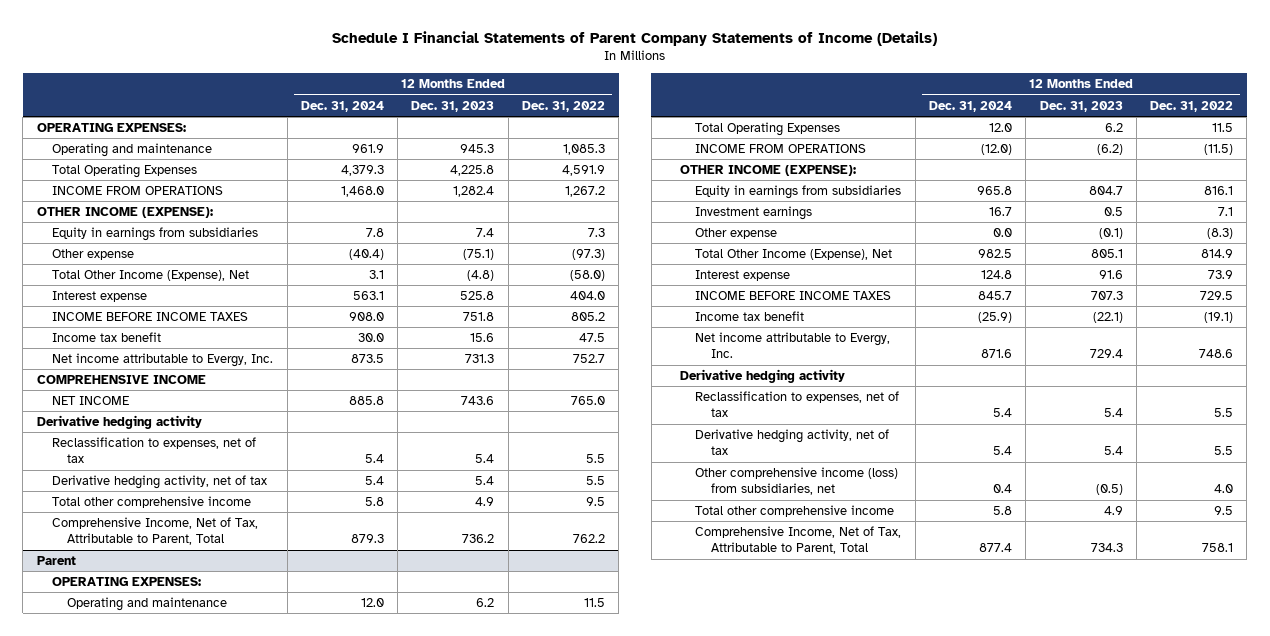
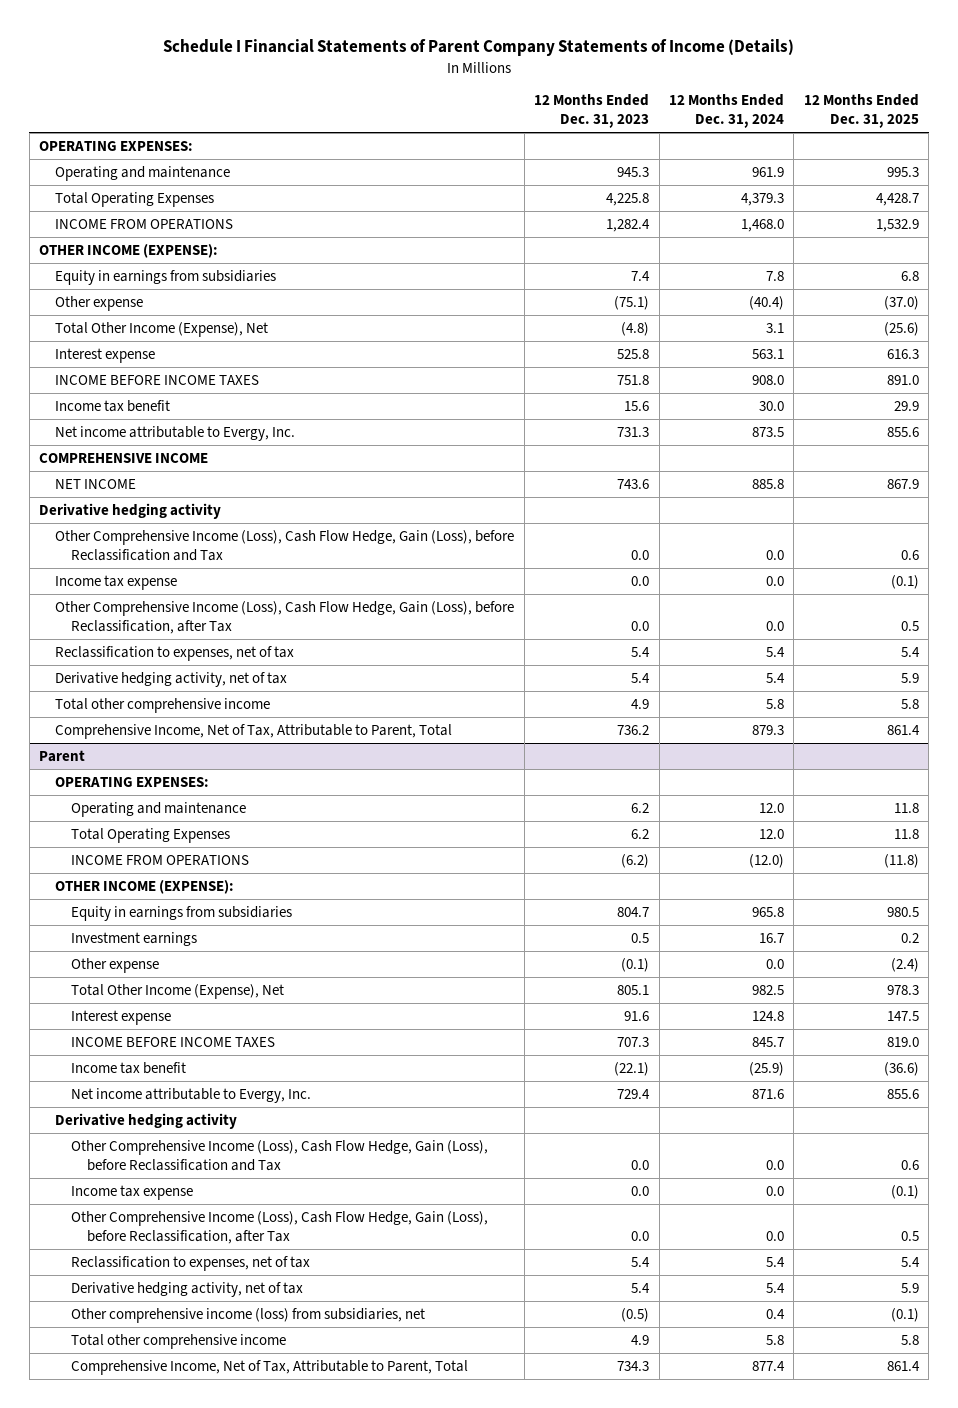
- | 12 Months Ended Dec. 31, 2024 | 12 Months Ended Dec. 31, 2023 | 12 Months Ended Dec. 31, 2022
+ | 12 Months Ended Dec. 31, 2023 | 12 Months Ended Dec. 31, 2024 | 12 Months Ended Dec. 31, 2025
+ Other Comprehensive Income (Loss), Cash Flow Hedge, Gain (Loss), before Reclassification and Tax | 0.0 | 0.0 | 0.6
+ Income tax expense | 0.0 | 0.0 | (0.1)
+ Other Comprehensive Income (Loss), Cash Flow Hedge, Gain (Loss), before Reclassification, after Tax | 0.0 | 0.0 | 0.5
@ Parent
+ Other Comprehensive Income (Loss), Cash Flow Hedge, Gain (Loss), before Reclassification and Tax | 0.0 | 0.0 | 0.6
+ Income tax expense | 0.0 | 0.0 | (0.1)
+ Other Comprehensive Income (Loss), Cash Flow Hedge, Gain (Loss), before Reclassification, after Tax | 0.0 | 0.0 | 0.5

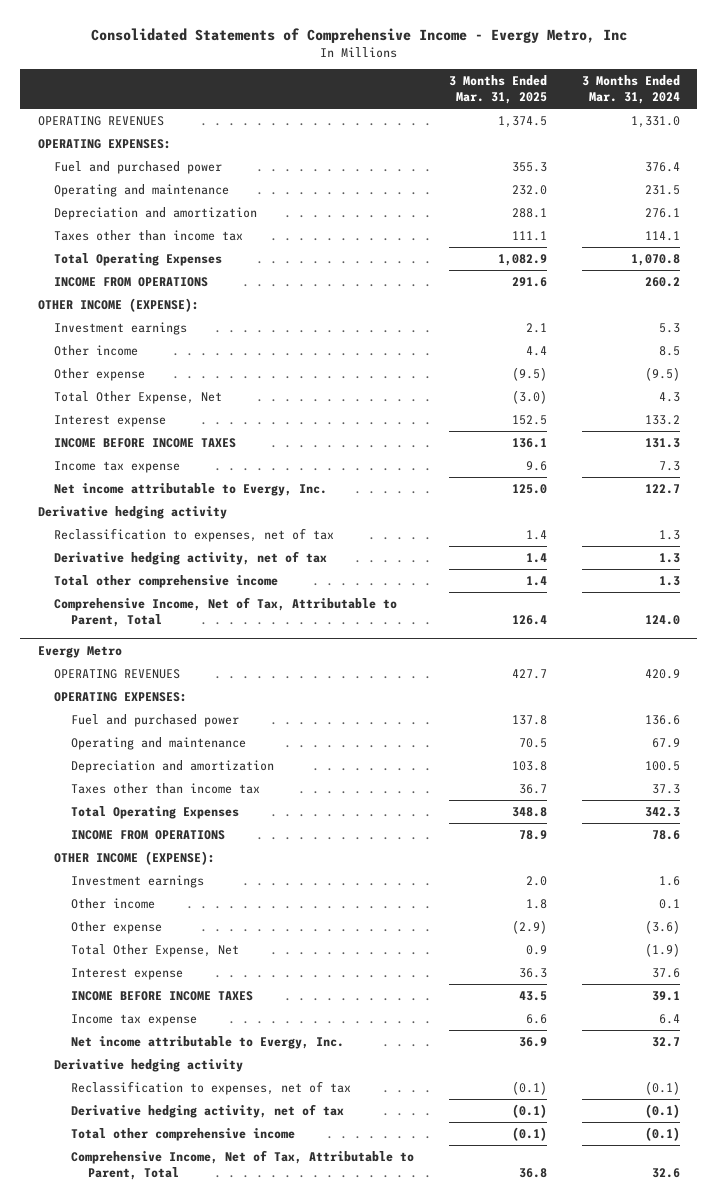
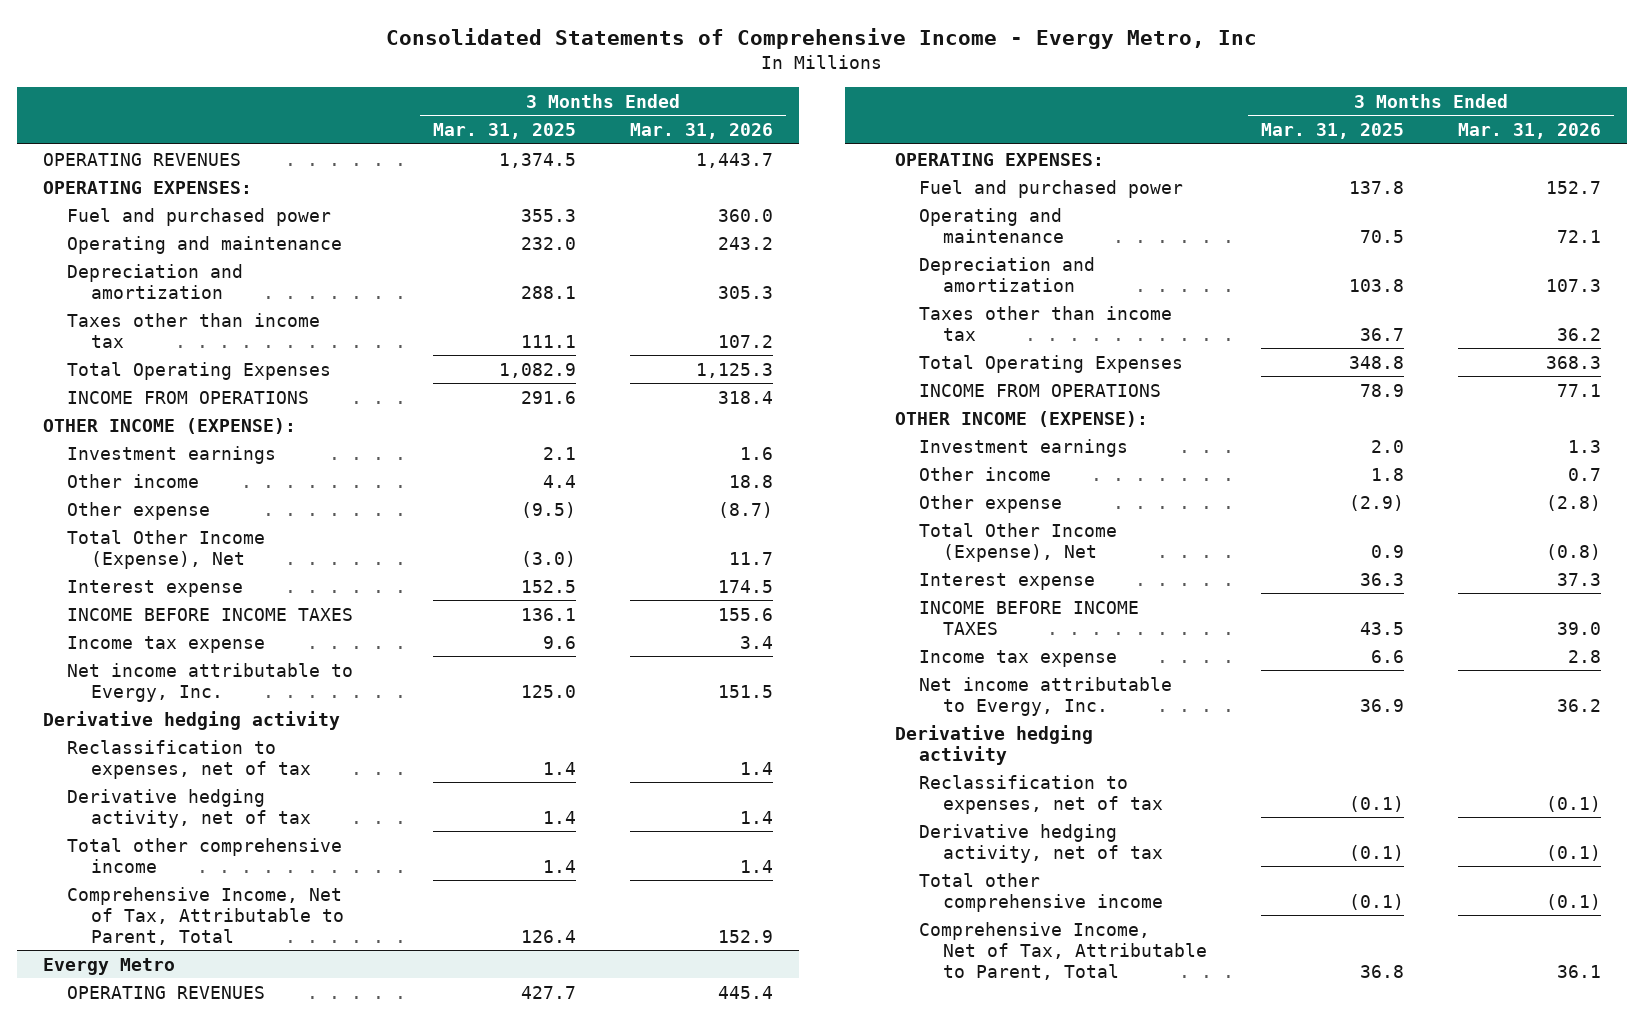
- | 3 Months Ended Mar. 31, 2025 | 3 Months Ended Mar. 31, 2024
+ | 3 Months Ended Mar. 31, 2025 | 3 Months Ended Mar. 31, 2026
- Total Other Expense, Net | (3.0) | 4.3
+ Total Other Income (Expense), Net | (3.0) | 11.7
@ Evergy Metro
- Total Other Expense, Net | 0.9 | (1.9)
+ Total Other Income (Expense), Net | 0.9 | (0.8)

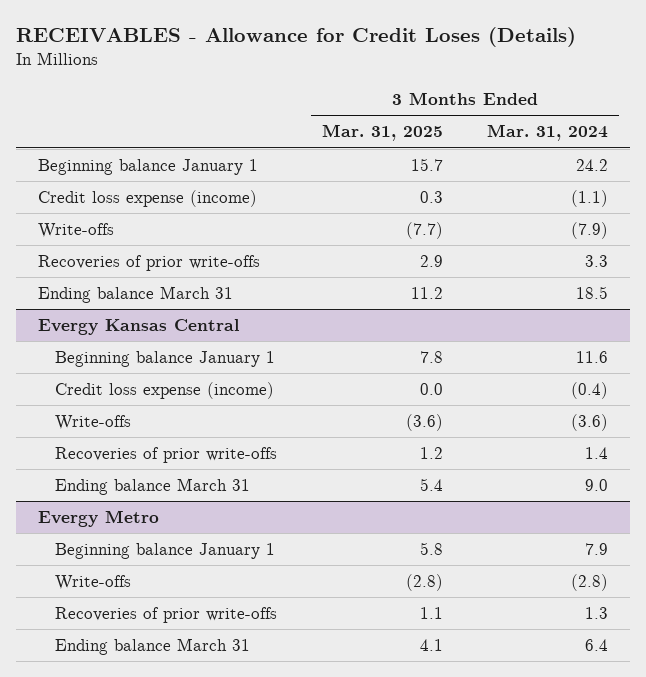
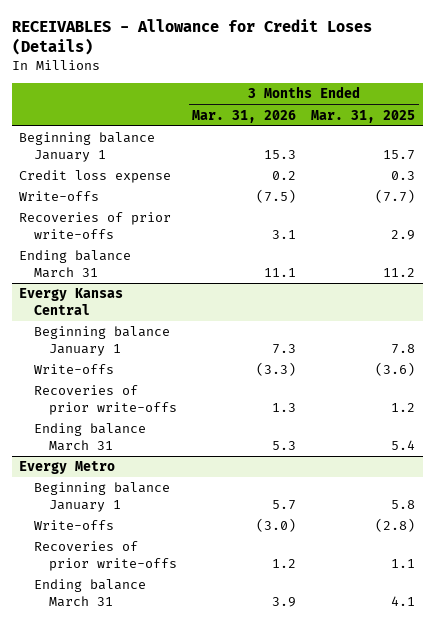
- | 3 Months Ended Mar. 31, 2025 | 3 Months Ended Mar. 31, 2024
+ | 3 Months Ended Mar. 31, 2026 | 3 Months Ended Mar. 31, 2025
- Credit loss expense (income) | 0.3 | (1.1)
+ Credit loss expense | 0.2 | 0.3
@ Evergy Kansas Central
- Credit loss expense (income) | 0.0 | (0.4)

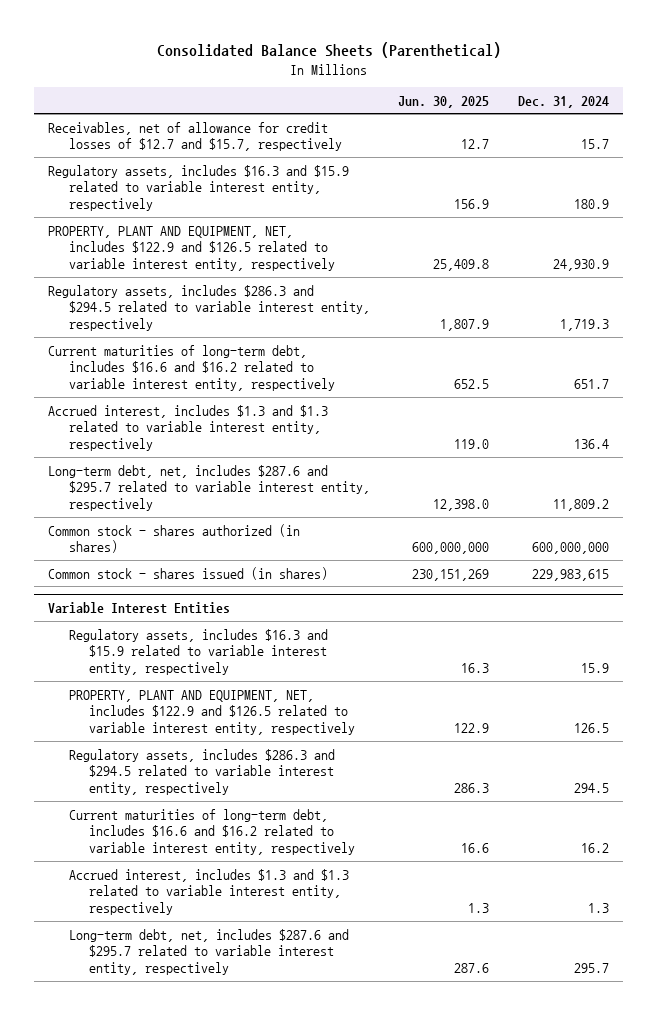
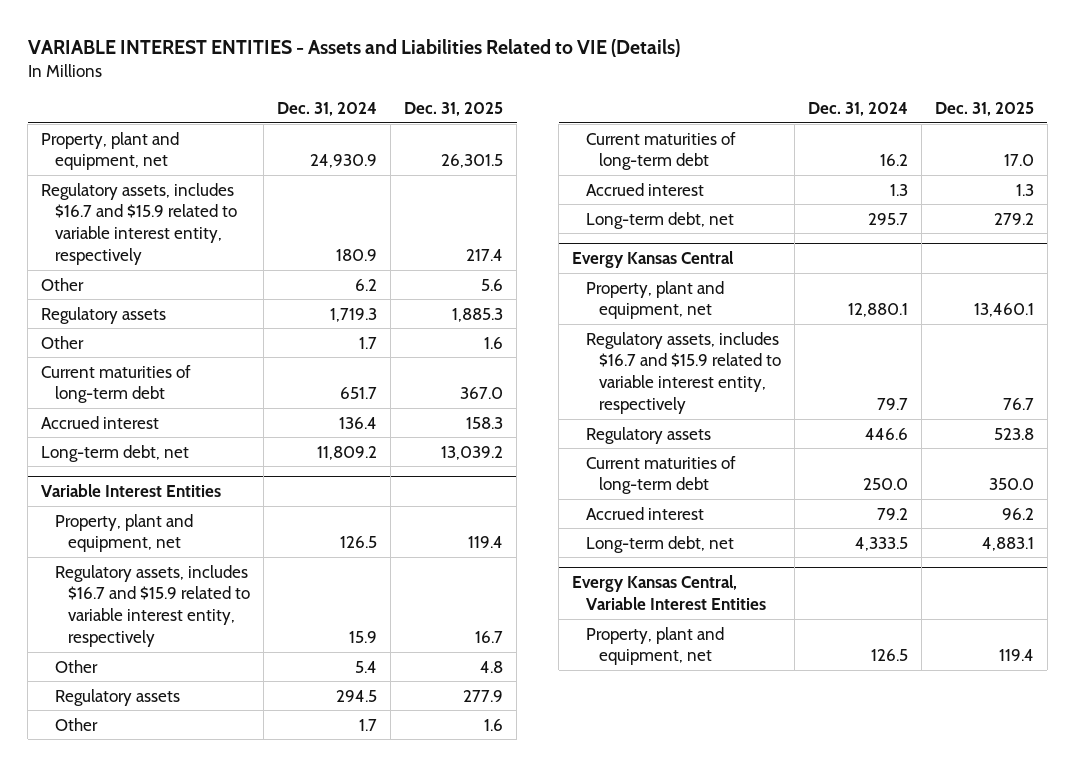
- Consolidated Balance Sheets (Parenthetical)
+ VARIABLE INTEREST ENTITIES - Assets and Liabilities Related to VIE (Details)
- | Jun. 30, 2025 | Dec. 31, 2024
+ | Dec. 31, 2024 | Dec. 31, 2025
- Receivables, net of allowance for credit losses of $12.7 and $15.7, respectively | 12.7 | 15.7
- Regulatory assets, includes $16.3 and $15.9 related to variable interest entity, respectively | 156.9 | 180.9
- PROPERTY, PLANT AND EQUIPMENT, NET, includes $122.9 and $126.5 related to variable interest entity, respectively | 25,409.8 | 24,930.9
- Regulatory assets, includes $286.3 and $294.5 related to variable interest entity, respectively | 1,807.9 | 1,719.3
- Current maturities of long-term debt, includes $16.6 and $16.2 related to variable interest entity, respectively | 652.5 | 651.7
- Accrued interest, includes $1.3 and $1.3 related to variable interest entity, respectively | 119.0 | 136.4
- Long-term debt, net, includes $287.6 and $295.7 related to variable interest entity, respectively | 12,398.0 | 11,809.2
- Common stock - shares authorized (in shares) | 600,000,000 | 600,000,000
- Common stock - shares issued (in shares) | 230,151,269 | 229,983,615
+ Property, plant and equipment, net | 24,930.9 | 26,301.5
+ Regulatory assets, includes $16.7 and $15.9 related to variable interest entity, respectively | 180.9 | 217.4
+ Other | 6.2 | 5.6
+ Regulatory assets | 1,719.3 | 1,885.3
+ Other | 1.7 | 1.6
+ Current maturities of long-term debt | 651.7 | 367.0
+ Accrued interest | 136.4 | 158.3
+ Long-term debt, net | 11,809.2 | 13,039.2
@ Variable Interest Entities
- Regulatory assets, includes $16.3 and $15.9 related to variable interest entity, respectively | 16.3 | 15.9
- PROPERTY, PLANT AND EQUIPMENT, NET, includes $122.9 and $126.5 related to variable interest entity, respectively | 122.9 | 126.5
- Regulatory assets, includes $286.3 and $294.5 related to variable interest entity, respectively | 286.3 | 294.5
- Current maturities of long-term debt, includes $16.6 and $16.2 related to variable interest entity, respectively | 16.6 | 16.2
- Accrued interest, includes $1.3 and $1.3 related to variable interest entity, respectively | 1.3 | 1.3
- Long-term debt, net, includes $287.6 and $295.7 related to variable interest entity, respectively | 287.6 | 295.7
+ Property, plant and equipment, net | 126.5 | 119.4
+ Regulatory assets, includes $16.7 and $15.9 related to variable interest entity, respectively | 15.9 | 16.7
+ Other | 5.4 | 4.8
+ Regulatory assets | 294.5 | 277.9
+ Other | 1.7 | 1.6
+ Current maturities of long-term debt | 16.2 | 17.0
+ Accrued interest | 1.3 | 1.3
+ Long-term debt, net | 295.7 | 279.2
+ Evergy Kansas Central
+ Property, plant and equipment, net | 12,880.1 | 13,460.1
+ Regulatory assets, includes $16.7 and $15.9 related to variable interest entity, respectively | 79.7 | 76.7
+ Regulatory assets | 446.6 | 523.8
+ Current maturities of long-term debt | 250.0 | 350.0
+ Accrued interest | 79.2 | 96.2
+ Long-term debt, net | 4,333.5 | 4,883.1
+ Evergy Kansas Central, Variable Interest Entities
+ Property, plant and equipment, net | 126.5 | 119.4

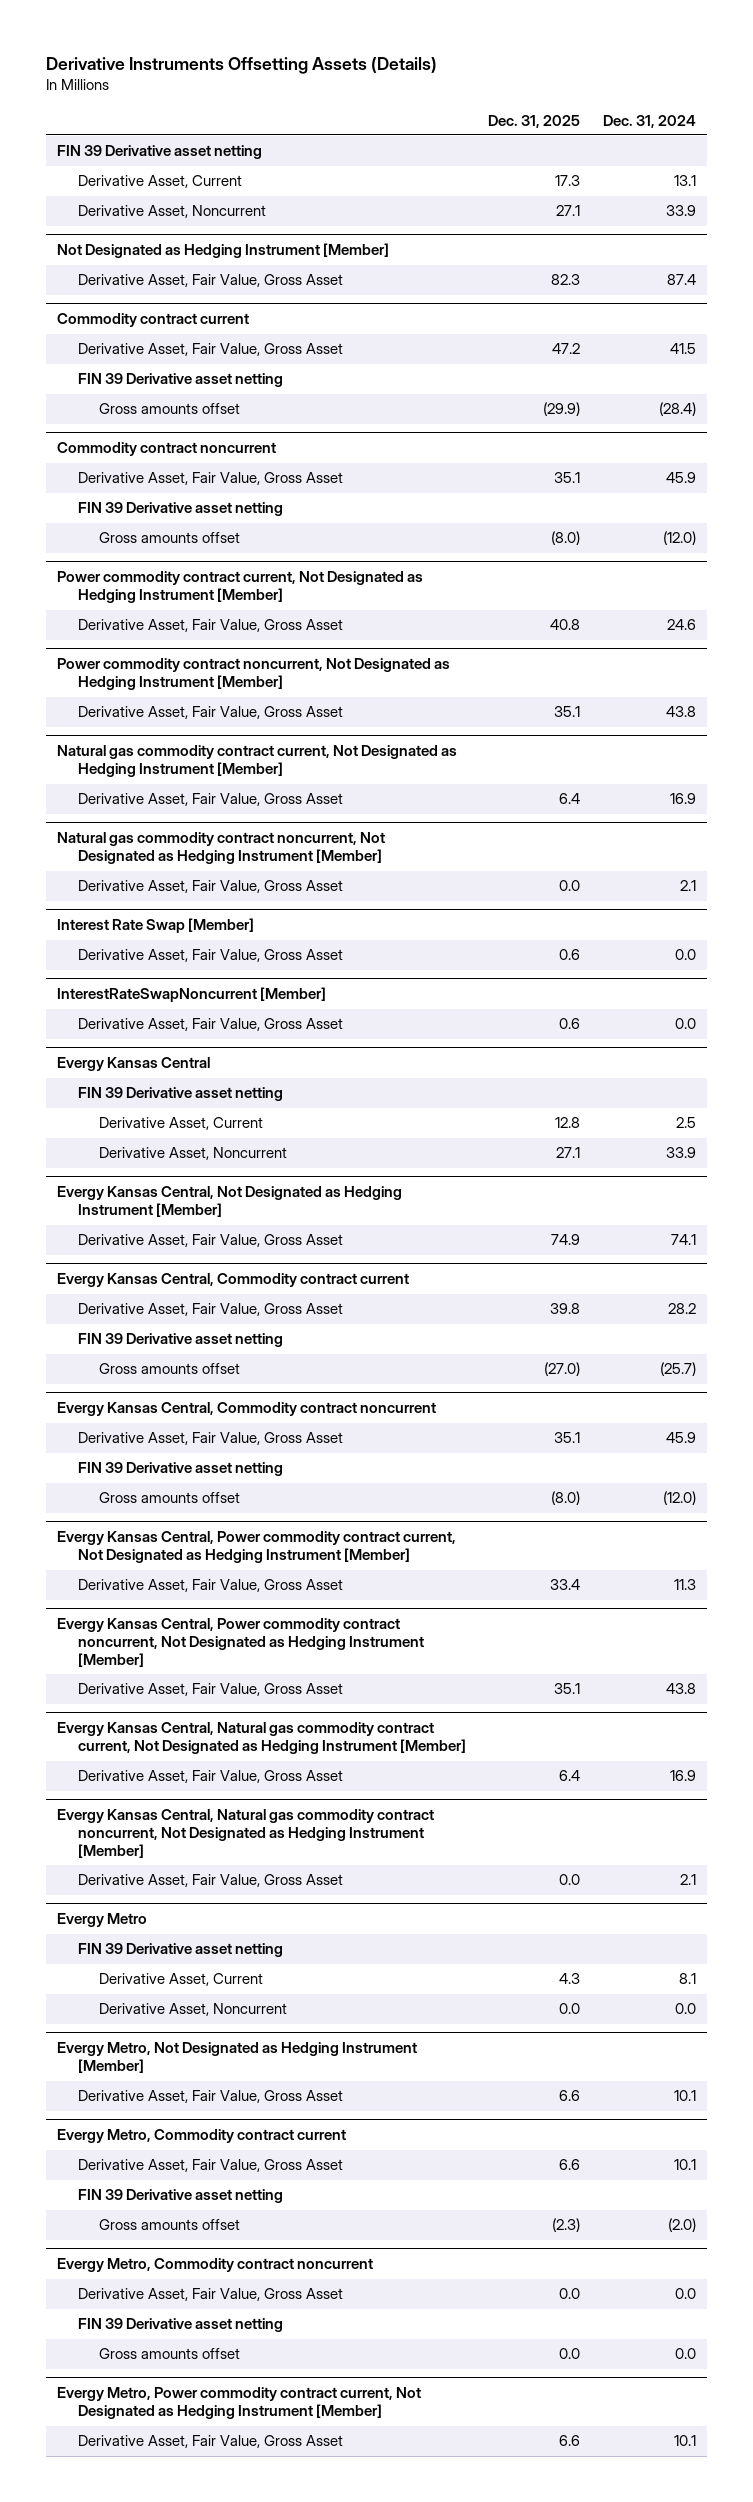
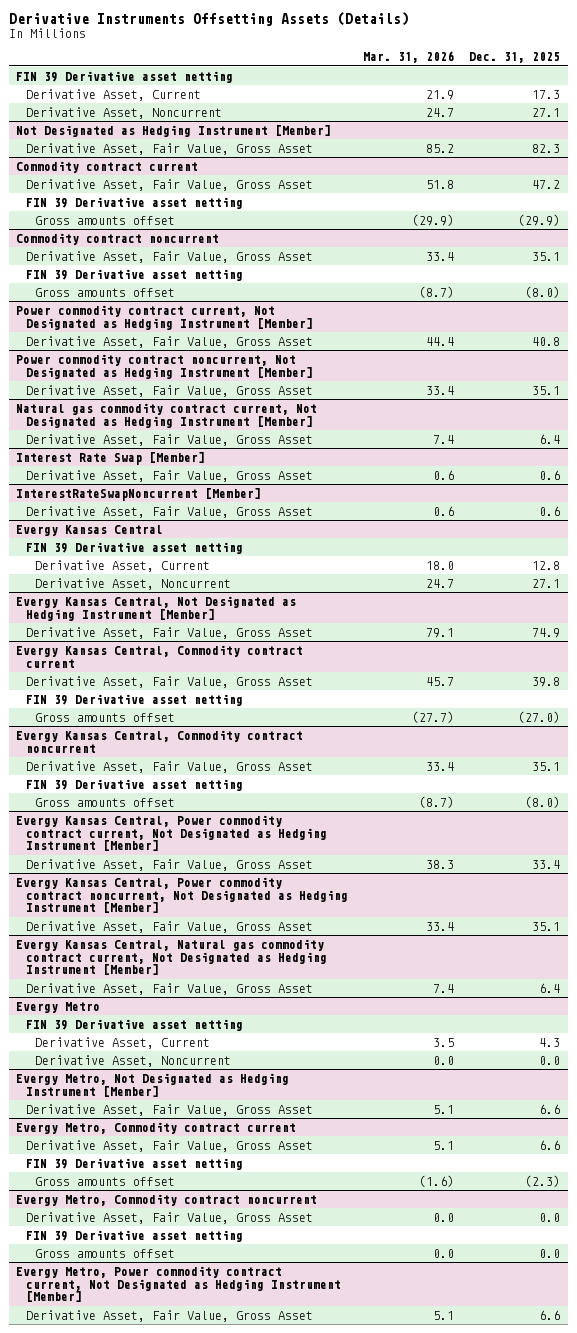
- | Dec. 31, 2025 | Dec. 31, 2024
+ | Mar. 31, 2026 | Dec. 31, 2025
- Natural gas commodity contract noncurrent, Not Designated as Hedging Instrument [Member]
- Derivative Asset, Fair Value, Gross Asset | 0.0 | 2.1
- Evergy Kansas Central, Natural gas commodity contract noncurrent, Not Designated as Hedging Instrument [Member]
- Derivative Asset, Fair Value, Gross Asset | 0.0 | 2.1

